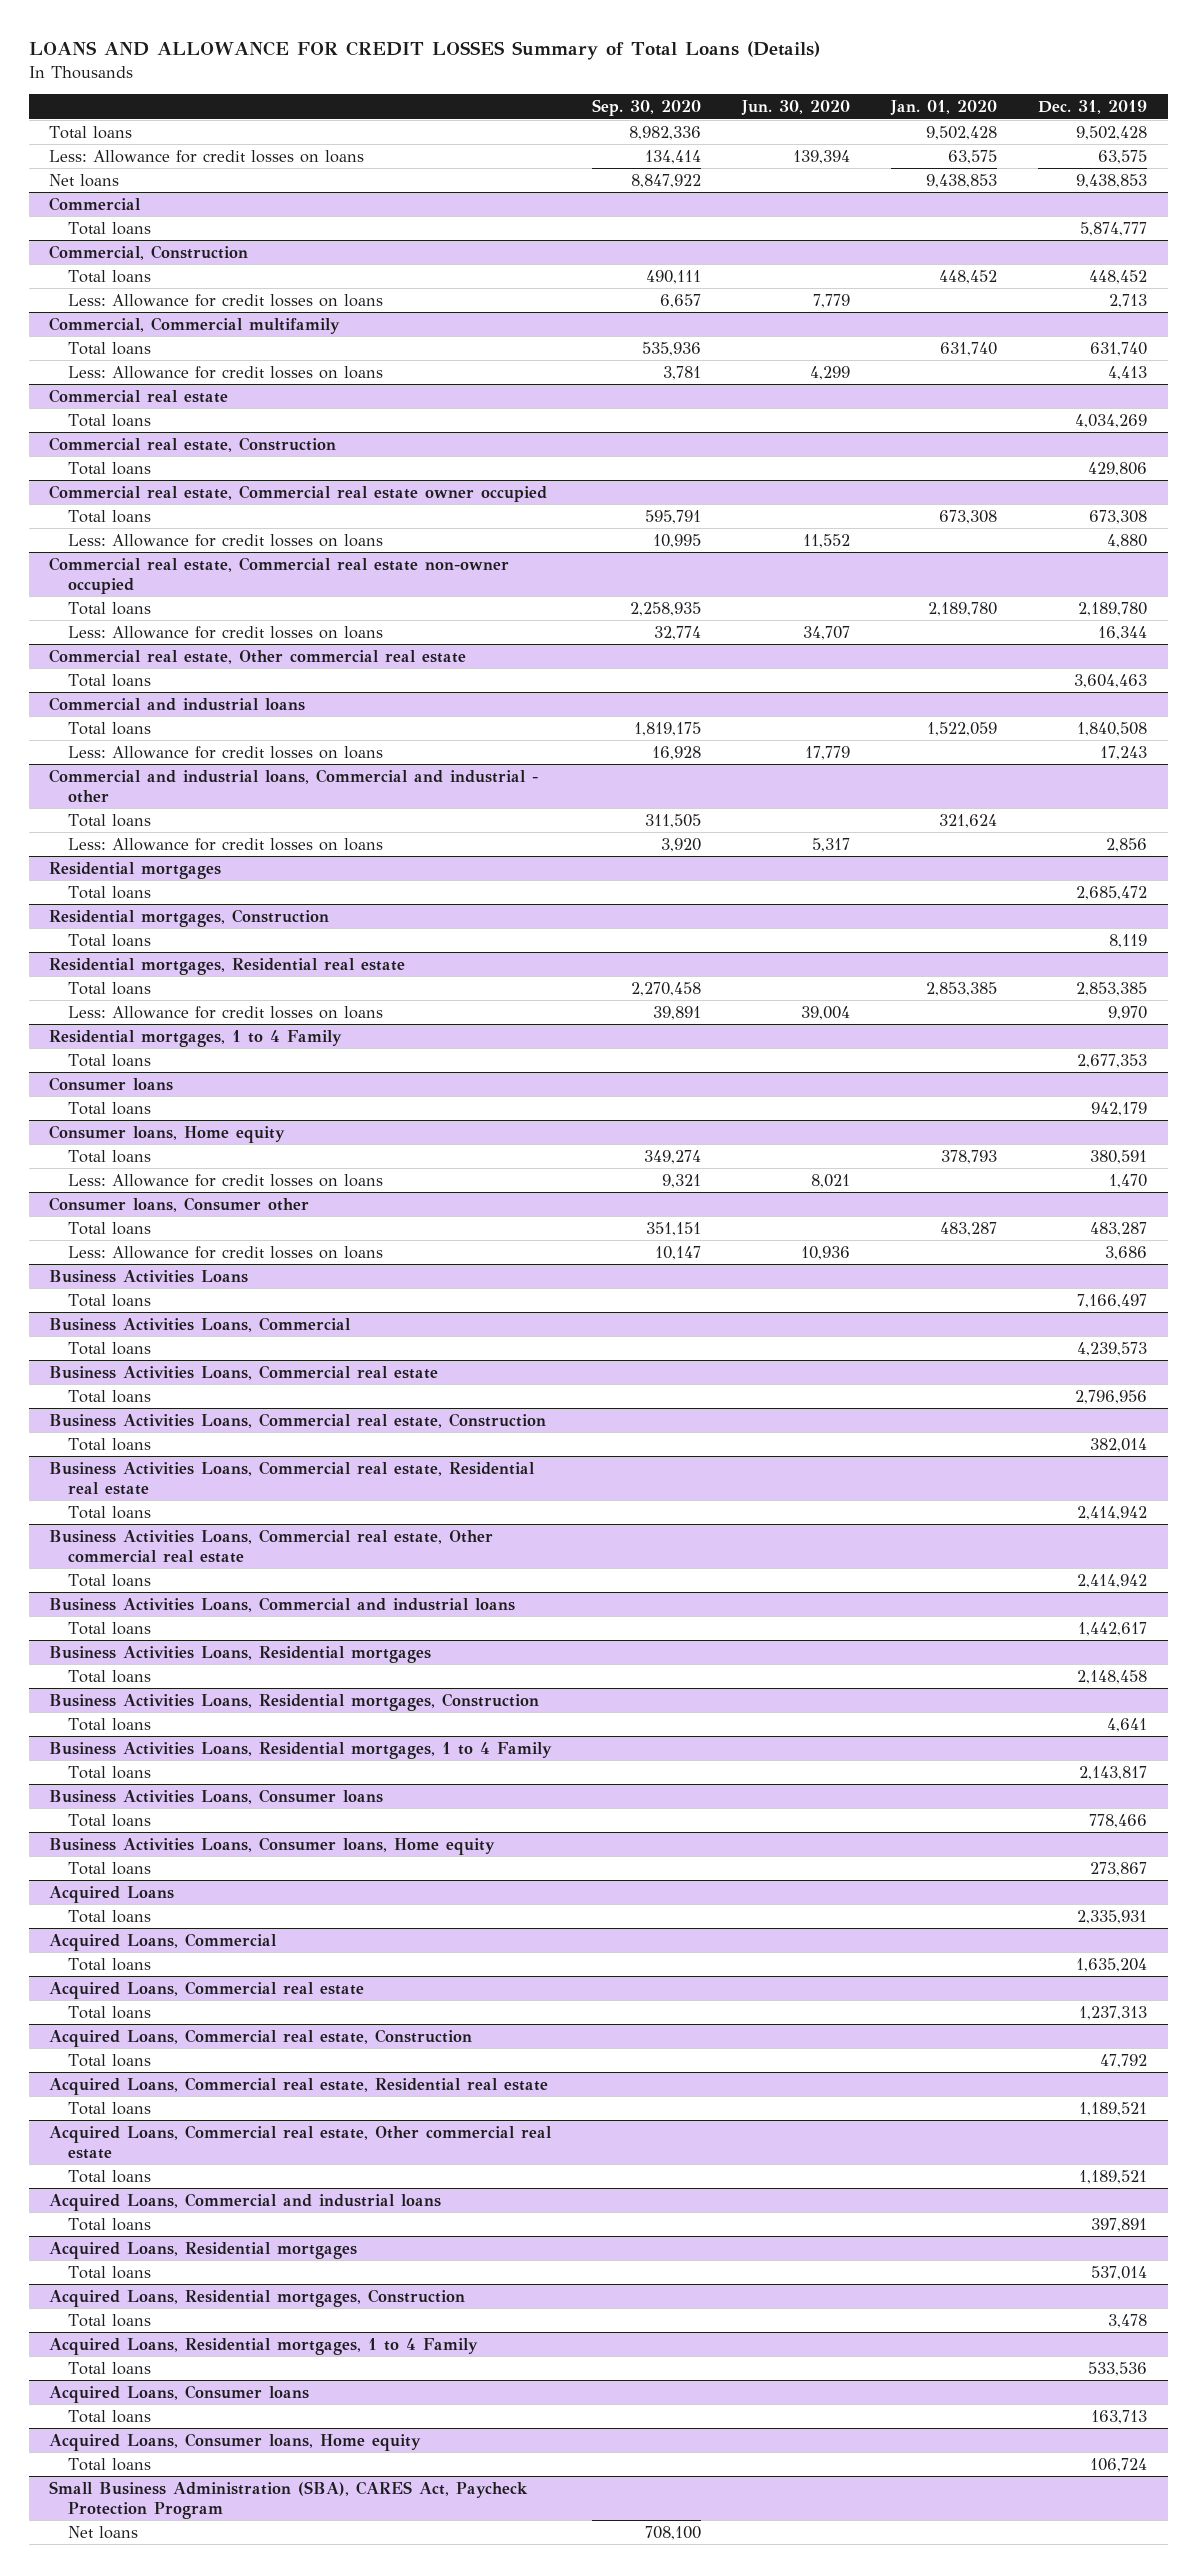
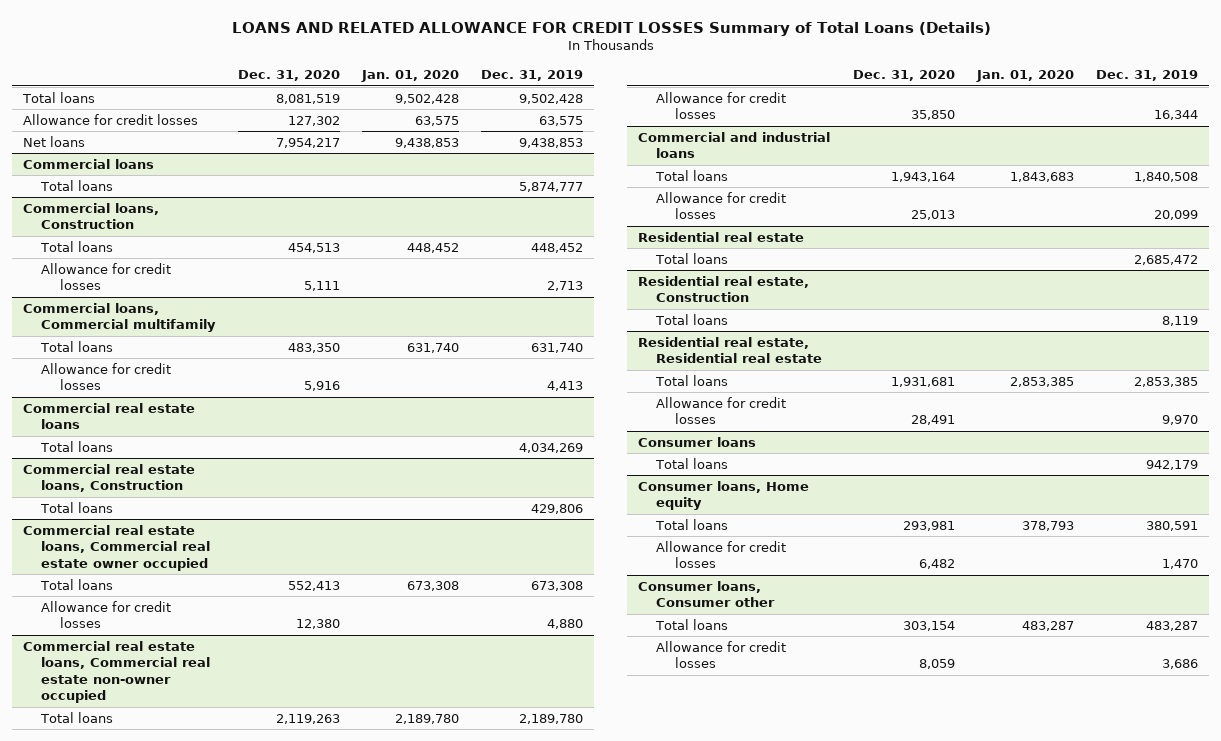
- LOANS AND ALLOWANCE FOR CREDIT LOSSES Summary of Total Loans (Details)
+ LOANS AND RELATED ALLOWANCE FOR CREDIT LOSSES Summary of Total Loans (Details)
- | Sep. 30, 2020 | Jun. 30, 2020 | Jan. 01, 2020 | Dec. 31, 2019
+ | Dec. 31, 2020 | Jan. 01, 2020 | Dec. 31, 2019
- Less: Allowance for credit losses on loans | 134,414 | 139,394 | 63,575 | 63,575
+ Allowance for credit losses | 127,302 | 63,575 | 63,575
- Commercial
+ Commercial loans
- Commercial, Construction
+ Commercial loans, Construction
- Less: Allowance for credit losses on loans | 6,657 | 7,779 | | 2,713
- Commercial, Commercial multifamily
+ Allowance for credit losses | 5,111 | | 2,713
+ Commercial loans, Commercial multifamily
- Less: Allowance for credit losses on loans | 3,781 | 4,299 | | 4,413
- Commercial real estate
+ Allowance for credit losses | 5,916 | | 4,413
+ Commercial real estate loans
- Commercial real estate, Construction
+ Commercial real estate loans, Construction
- Commercial real estate, Commercial real estate owner occupied
+ Commercial real estate loans, Commercial real estate owner occupied
- Less: Allowance for credit losses on loans | 10,995 | 11,552 | | 4,880
- Commercial real estate, Commercial real estate non-owner occupied
+ Allowance for credit losses | 12,380 | | 4,880
+ Commercial real estate loans, Commercial real estate non-owner occupied
- Less: Allowance for credit losses on loans | 32,774 | 34,707 | | 16,344
- Commercial real estate, Other commercial real estate
- Total loans | | | | 3,604,463
+ Allowance for credit losses | 35,850 | | 16,344
@ Commercial and industrial loans
- Total loans | 1,819,175 | | 1,522,059 | 1,840,508
- Less: Allowance for credit losses on loans | 16,928 | 17,779 | | 17,243
- Commercial and industrial loans, Commercial and industrial - other
- Total loans | 311,505 | | 321,624 |
- Less: Allowance for credit losses on loans | 3,920 | 5,317 | | 2,856
- Residential mortgages
@ Commercial and industrial loans
+ Total loans | 1,943,164 | 1,843,683 | 1,840,508
+ Allowance for credit losses | 25,013 | | 20,099
+ Residential real estate
- Residential mortgages, Construction
+ Residential real estate, Construction
- Residential mortgages, Residential real estate
+ Residential real estate, Residential real estate
- Less: Allowance for credit losses on loans | 39,891 | 39,004 | | 9,970
- Residential mortgages, 1 to 4 Family
- Total loans | | | | 2,677,353
+ Allowance for credit losses | 28,491 | | 9,970
@ Consumer loans, Home equity
- Less: Allowance for credit losses on loans | 9,321 | 8,021 | | 1,470
+ Allowance for credit losses | 6,482 | | 1,470
@ Consumer loans, Consumer other
- Less: Allowance for credit losses on loans | 10,147 | 10,936 | | 3,686
- Business Activities Loans
- Total loans | | | | 7,166,497
- Business Activities Loans, Commercial
- Total loans | | | | 4,239,573
- Business Activities Loans, Commercial real estate
- Total loans | | | | 2,796,956
- Business Activities Loans, Commercial real estate, Construction
- Total loans | | | | 382,014
- Business Activities Loans, Commercial real estate, Residential real estate
- Total loans | | | | 2,414,942
- Business Activities Loans, Commercial real estate, Other commercial real estate
- Total loans | | | | 2,414,942
- Business Activities Loans, Commercial and industrial loans
- Total loans | | | | 1,442,617
- Business Activities Loans, Residential mortgages
- Total loans | | | | 2,148,458
- Business Activities Loans, Residential mortgages, Construction
- Total loans | | | | 4,641
- Business Activities Loans, Residential mortgages, 1 to 4 Family
- Total loans | | | | 2,143,817
- Business Activities Loans, Consumer loans
- Total loans | | | | 778,466
- Business Activities Loans, Consumer loans, Home equity
- Total loans | | | | 273,867
- Acquired Loans
- Total loans | | | | 2,335,931
- Acquired Loans, Commercial
- Total loans | | | | 1,635,204
- Acquired Loans, Commercial real estate
- Total loans | | | | 1,237,313
- Acquired Loans, Commercial real estate, Construction
- Total loans | | | | 47,792
- Acquired Loans, Commercial real estate, Residential real estate
- Total loans | | | | 1,189,521
- Acquired Loans, Commercial real estate, Other commercial real estate
- Total loans | | | | 1,189,521
- Acquired Loans, Commercial and industrial loans
- Total loans | | | | 397,891
- Acquired Loans, Residential mortgages
- Total loans | | | | 537,014
- Acquired Loans, Residential mortgages, Construction
- Total loans | | | | 3,478
- Acquired Loans, Residential mortgages, 1 to 4 Family
- Total loans | | | | 533,536
- Acquired Loans, Consumer loans
- Total loans | | | | 163,713
- Acquired Loans, Consumer loans, Home equity
- Total loans | | | | 106,724
- Small Business Administration (SBA), CARES Act, Paycheck Protection Program
- Net loans | 708,100 | | |
@ Consumer loans, Consumer other
+ Allowance for credit losses | 8,059 | | 3,686

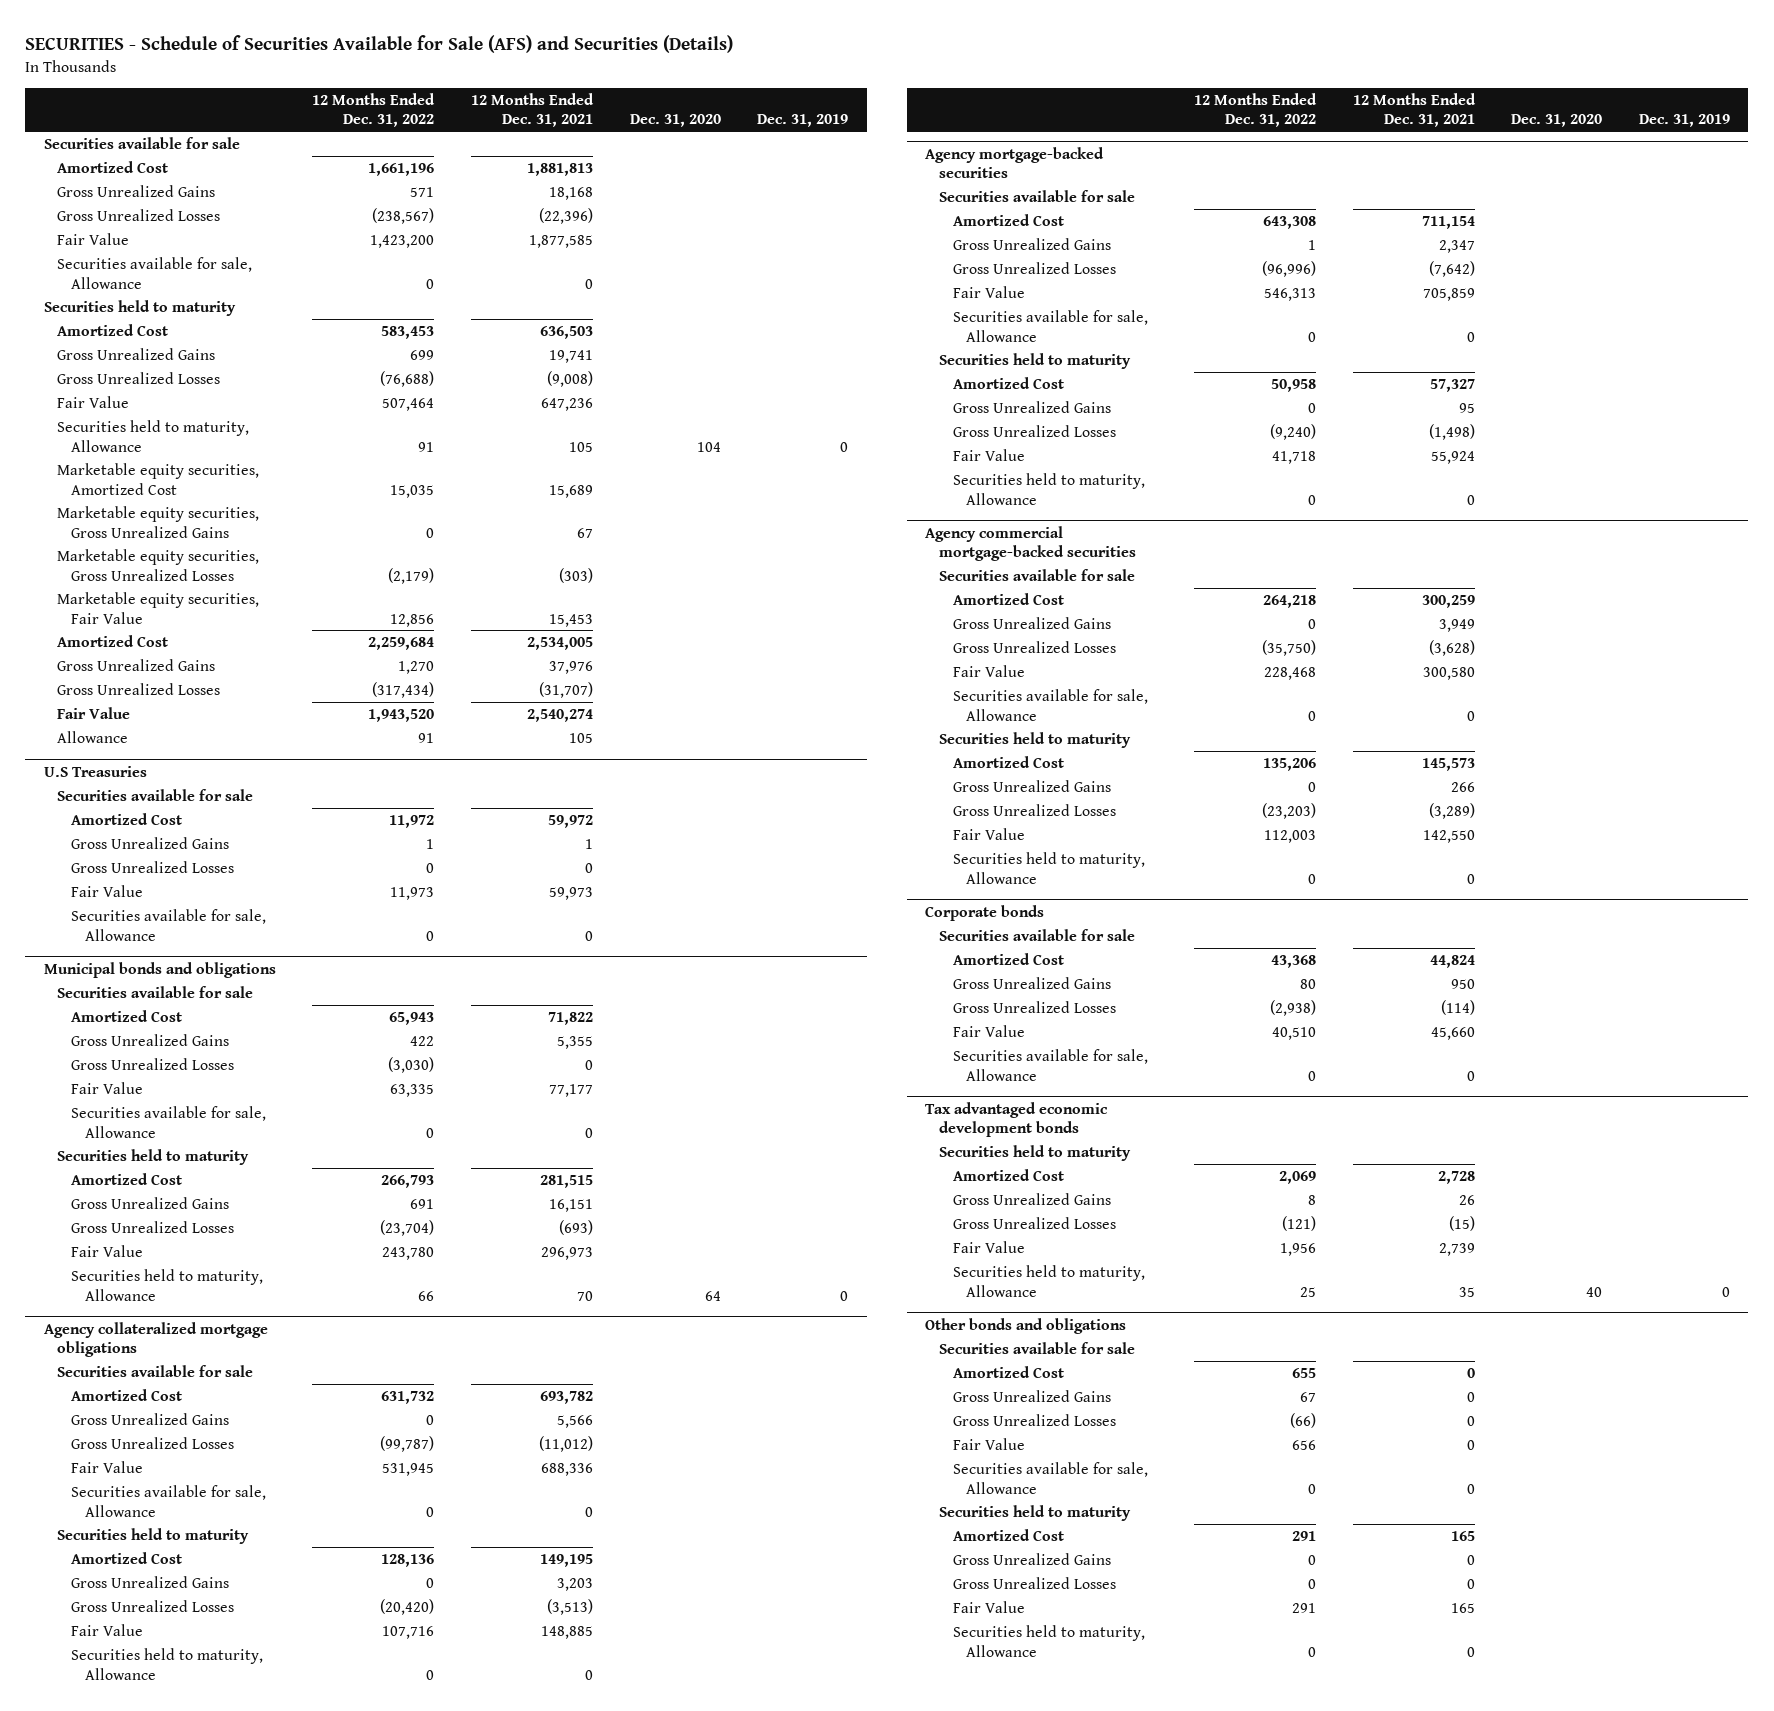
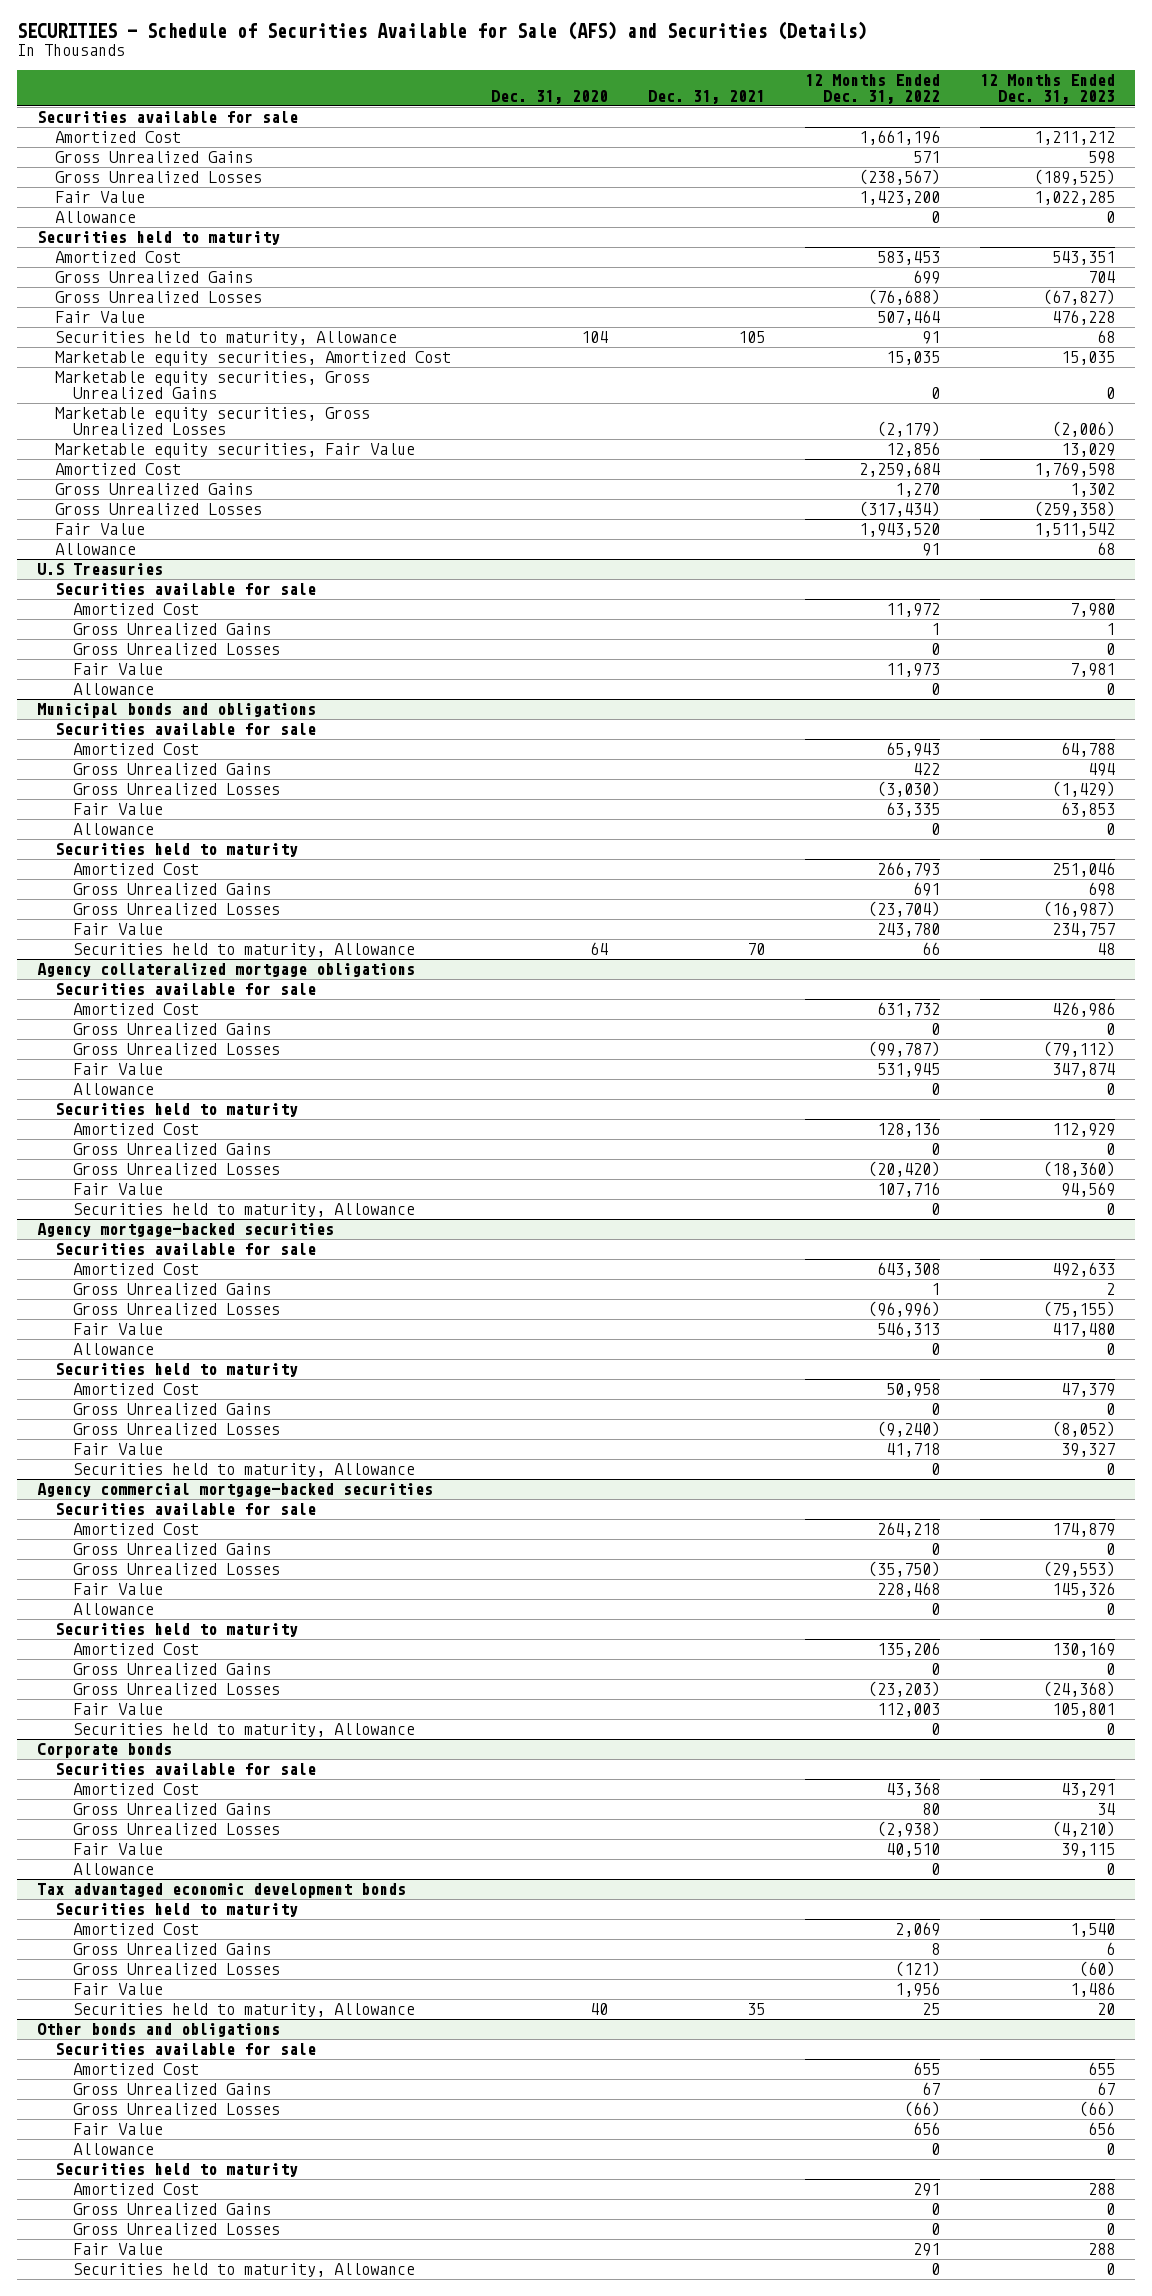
- | 12 Months Ended Dec. 31, 2022 | 12 Months Ended Dec. 31, 2021 | Dec. 31, 2020 | Dec. 31, 2019
+ | Dec. 31, 2020 | Dec. 31, 2021 | 12 Months Ended Dec. 31, 2022 | 12 Months Ended Dec. 31, 2023
- Securities available for sale, Allowance | 0 | 0 | |
+ Allowance | | | 0 | 0
@ U.S Treasuries
- Securities available for sale, Allowance | 0 | 0 | |
+ Allowance | | | 0 | 0
@ Municipal bonds and obligations
- Securities available for sale, Allowance | 0 | 0 | |
+ Allowance | | | 0 | 0
@ Agency collateralized mortgage obligations
- Securities available for sale, Allowance | 0 | 0 | |
+ Allowance | | | 0 | 0
@ Agency mortgage-backed securities
- Securities available for sale, Allowance | 0 | 0 | |
+ Allowance | | | 0 | 0
@ Agency commercial mortgage-backed securities
- Securities available for sale, Allowance | 0 | 0 | |
+ Allowance | | | 0 | 0
@ Corporate bonds
- Securities available for sale, Allowance | 0 | 0 | |
+ Allowance | | | 0 | 0
@ Other bonds and obligations
- Securities available for sale, Allowance | 0 | 0 | |
+ Allowance | | | 0 | 0

